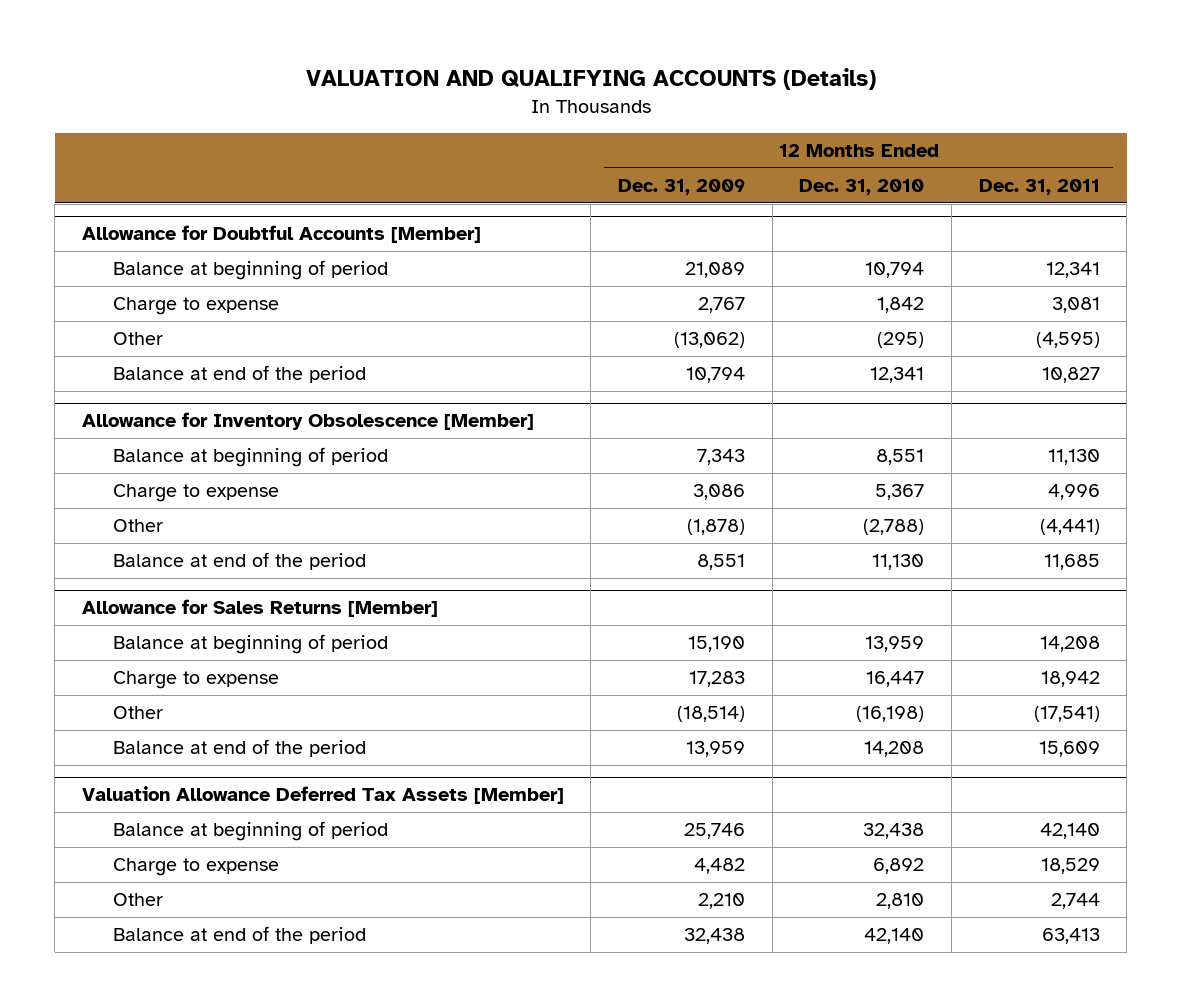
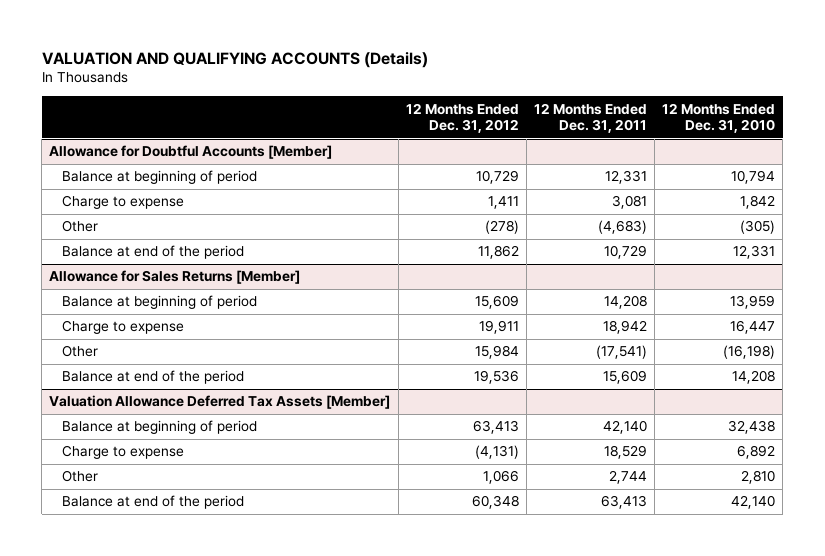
- | 12 Months Ended Dec. 31, 2009 | 12 Months Ended Dec. 31, 2010 | 12 Months Ended Dec. 31, 2011
+ | 12 Months Ended Dec. 31, 2012 | 12 Months Ended Dec. 31, 2011 | 12 Months Ended Dec. 31, 2010
@ Allowance for Doubtful Accounts [Member]
- Balance at beginning of period | 21,089 | 10,794 | 12,341
+ Balance at beginning of period | 10,729 | 12,331 | 10,794
- Other | (13,062) | (295) | (4,595)
- Balance at end of the period | 10,794 | 12,341 | 10,827
- Allowance for Inventory Obsolescence [Member]
- Balance at beginning of period | 7,343 | 8,551 | 11,130
- Charge to expense | 3,086 | 5,367 | 4,996
- Other | (1,878) | (2,788) | (4,441)
- Balance at end of the period | 8,551 | 11,130 | 11,685
@ Allowance for Doubtful Accounts [Member]
+ Other | (278) | (4,683) | (305)
+ Balance at end of the period | 11,862 | 10,729 | 12,331

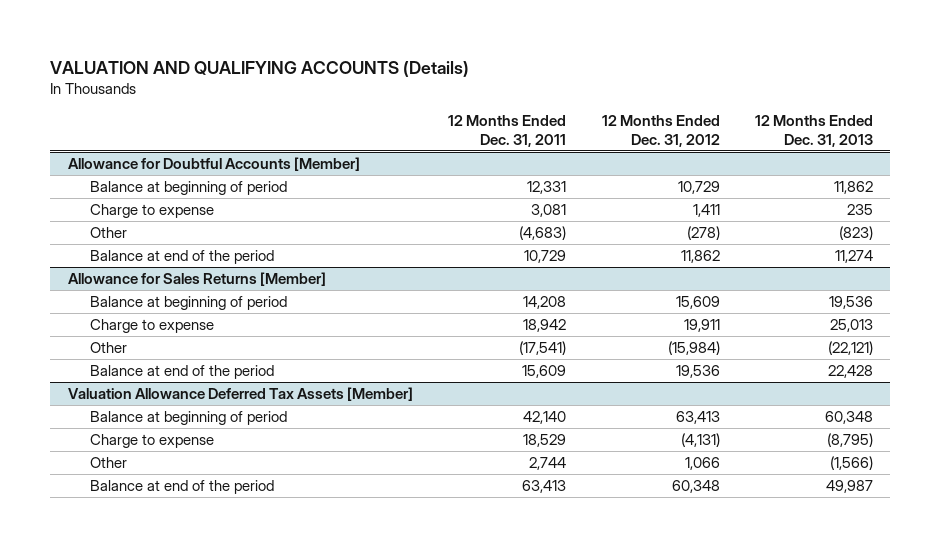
- | 12 Months Ended Dec. 31, 2012 | 12 Months Ended Dec. 31, 2011 | 12 Months Ended Dec. 31, 2010
+ | 12 Months Ended Dec. 31, 2011 | 12 Months Ended Dec. 31, 2012 | 12 Months Ended Dec. 31, 2013
@ Allowance for Sales Returns [Member]
- Other | 15,984 | (17,541) | (16,198)
+ Other | (17,541) | (15,984) | (22,121)

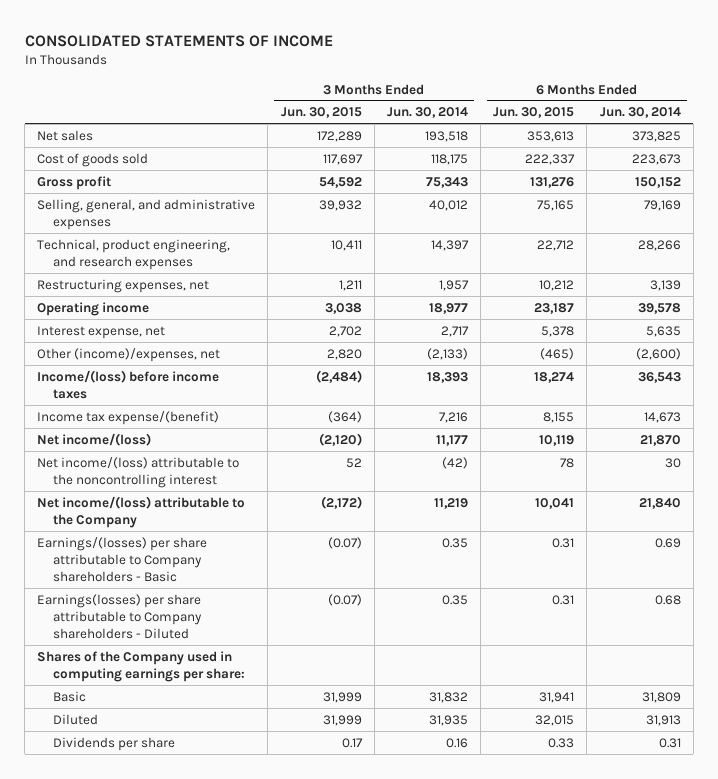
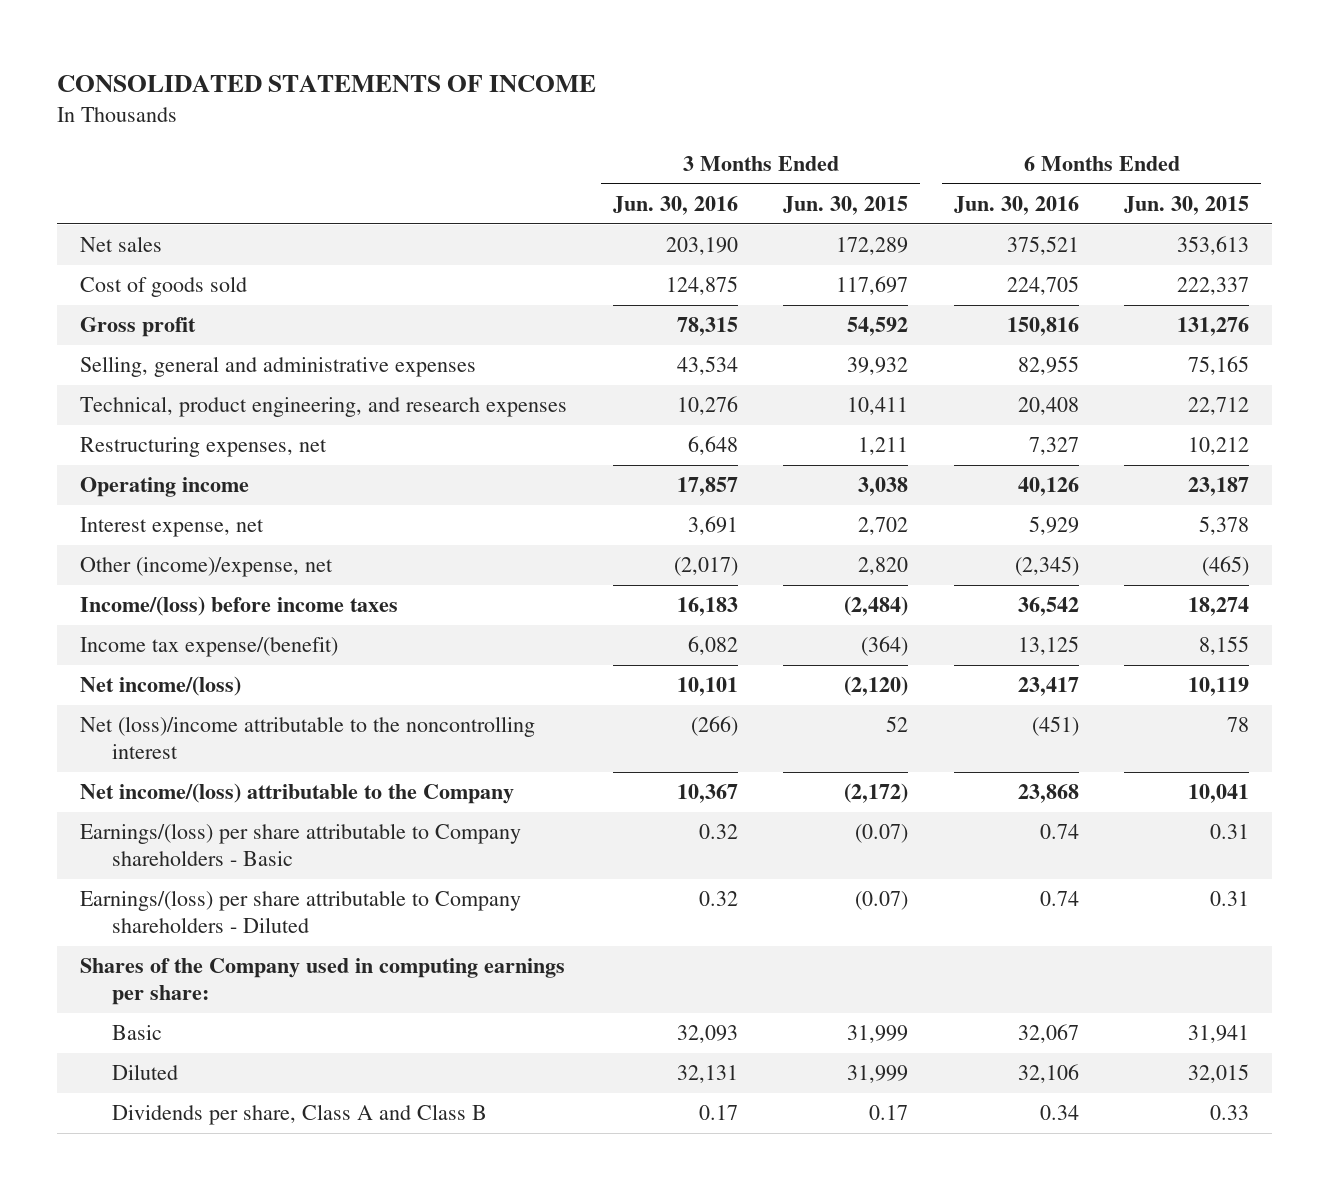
- | 3 Months Ended Jun. 30, 2015 | 3 Months Ended Jun. 30, 2014 | 6 Months Ended Jun. 30, 2015 | 6 Months Ended Jun. 30, 2014
+ | 3 Months Ended Jun. 30, 2016 | 3 Months Ended Jun. 30, 2015 | 6 Months Ended Jun. 30, 2016 | 6 Months Ended Jun. 30, 2015
- Selling, general, and administrative expenses | 39,932 | 40,012 | 75,165 | 79,169
+ Selling, general and administrative expenses | 43,534 | 39,932 | 82,955 | 75,165
- Other (income)/expenses, net | 2,820 | (2,133) | (465) | (2,600)
+ Other (income)/expense, net | (2,017) | 2,820 | (2,345) | (465)
- Net income/(loss) attributable to the noncontrolling interest | 52 | (42) | 78 | 30
+ Net (loss)/income attributable to the noncontrolling interest | (266) | 52 | (451) | 78
- Earnings/(losses) per share attributable to Company shareholders - Basic | (0.07) | 0.35 | 0.31 | 0.69
- Earnings(losses) per share attributable to Company shareholders - Diluted | (0.07) | 0.35 | 0.31 | 0.68
+ Earnings/(loss) per share attributable to Company shareholders - Basic | 0.32 | (0.07) | 0.74 | 0.31
+ Earnings/(loss) per share attributable to Company shareholders - Diluted | 0.32 | (0.07) | 0.74 | 0.31
- Dividends per share | 0.17 | 0.16 | 0.33 | 0.31
+ Dividends per share, Class A and Class B | 0.17 | 0.17 | 0.34 | 0.33

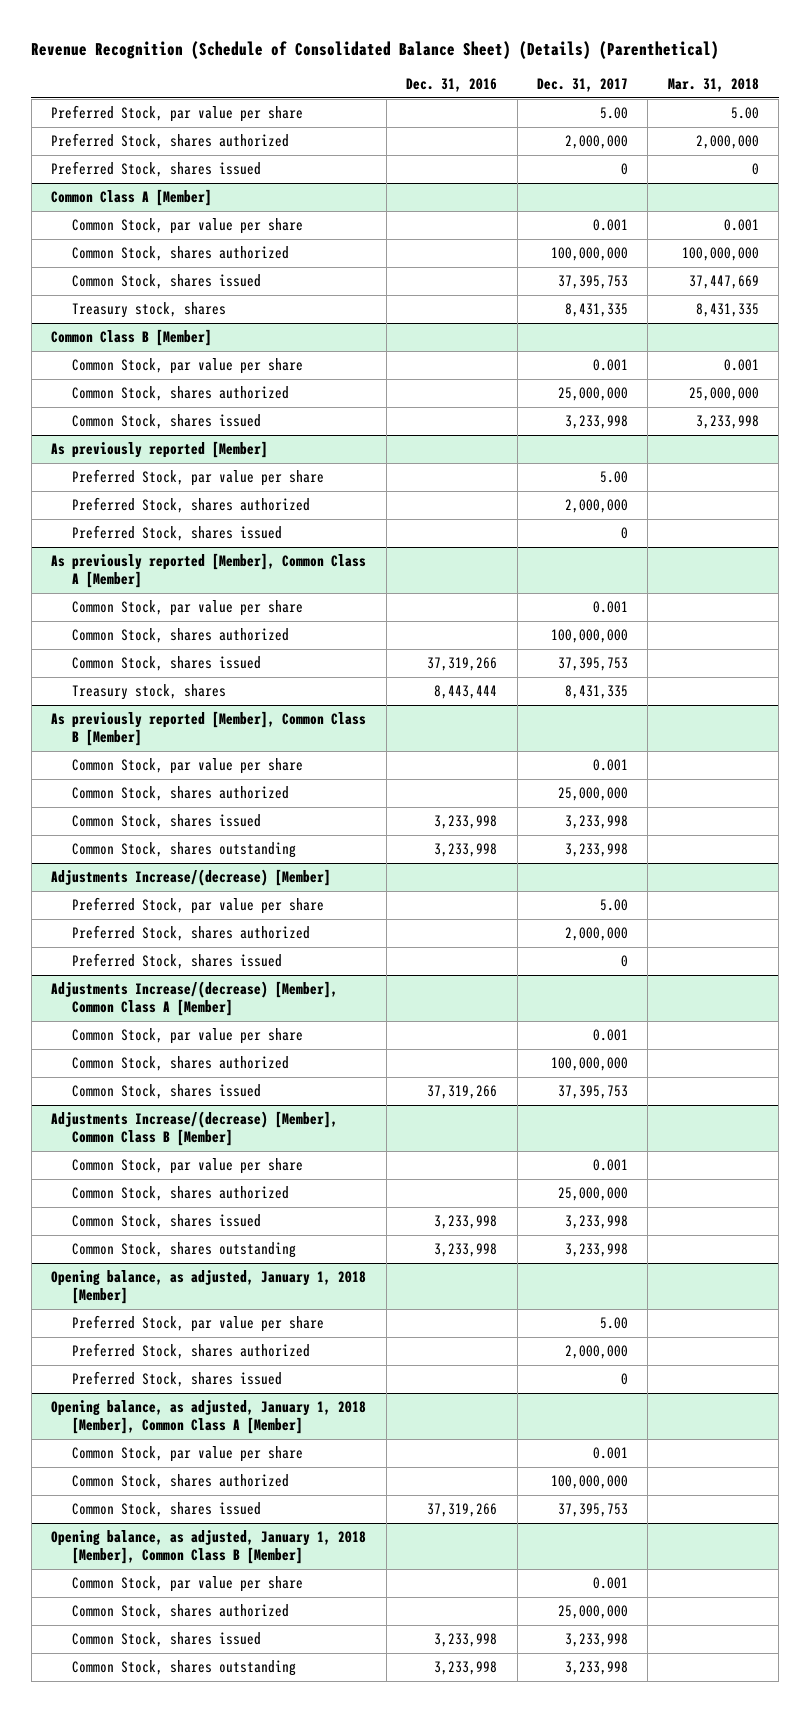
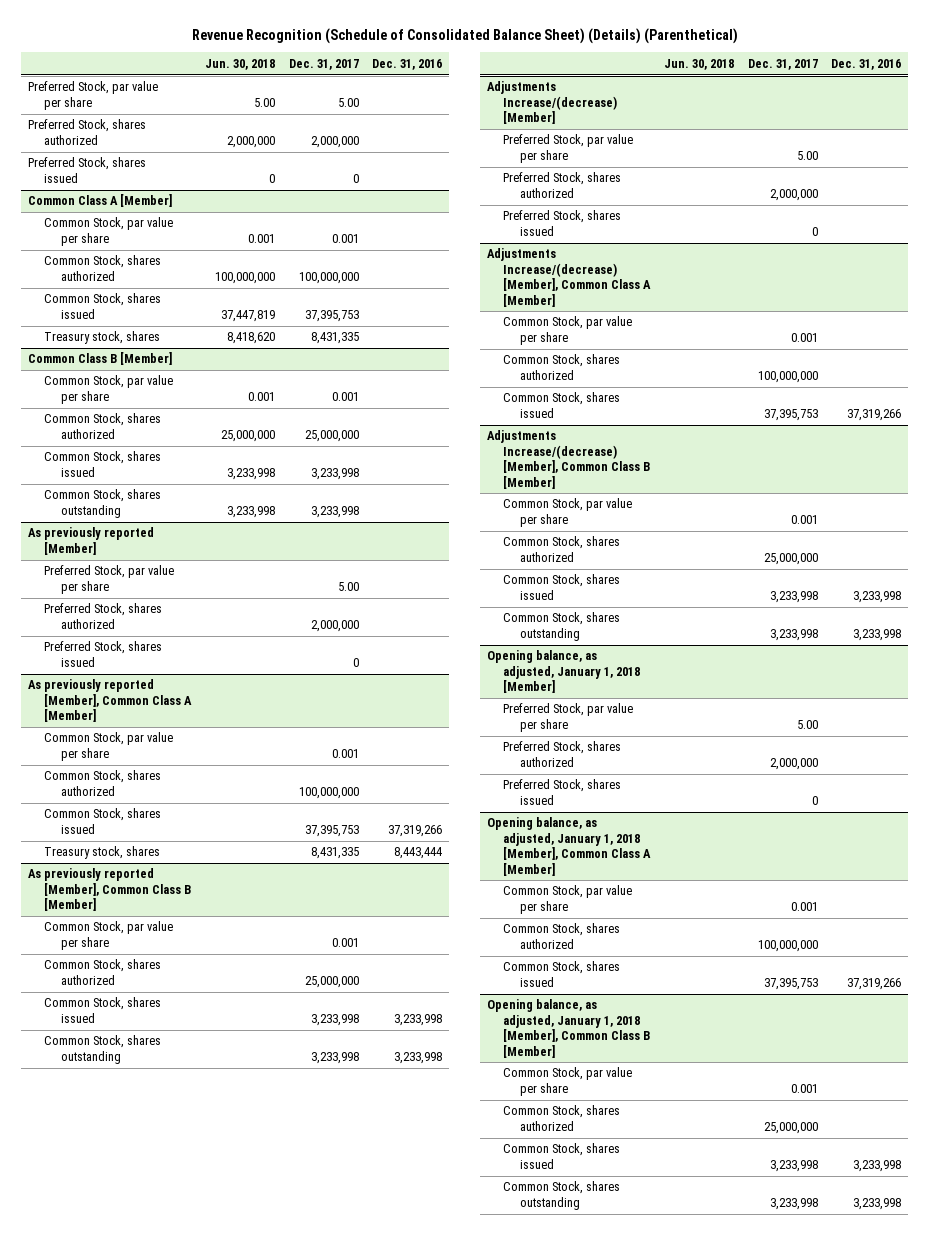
- | Dec. 31, 2016 | Dec. 31, 2017 | Mar. 31, 2018
+ | Jun. 30, 2018 | Dec. 31, 2017 | Dec. 31, 2016
@ Common Class B [Member]
+ Common Stock, shares outstanding | 3,233,998 | 3,233,998 |

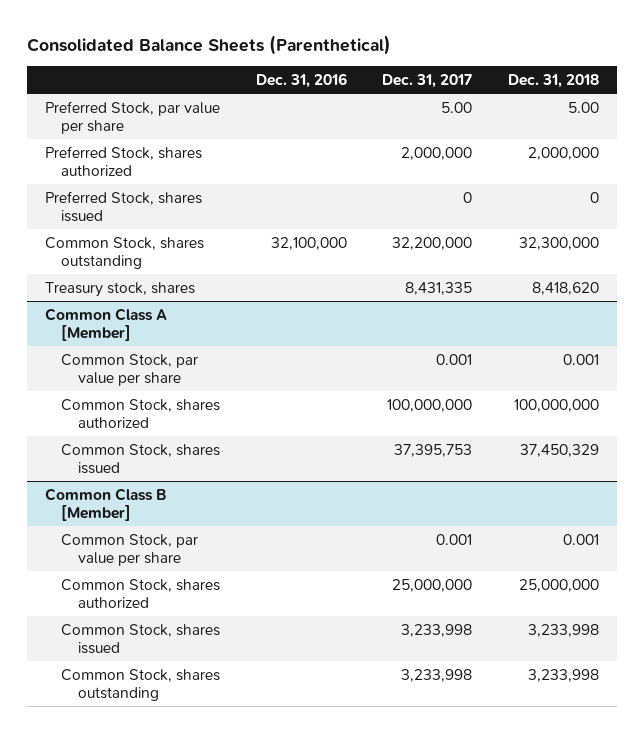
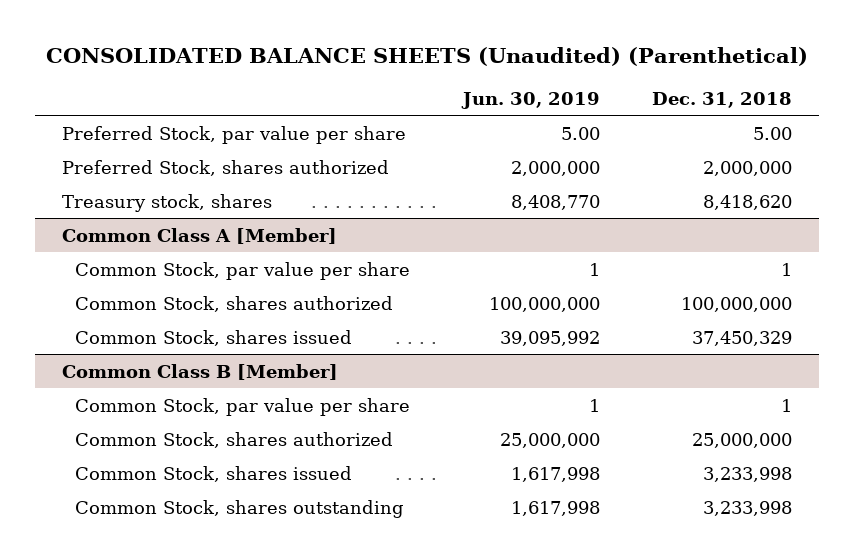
- Consolidated Balance Sheets (Parenthetical)
+ CONSOLIDATED BALANCE SHEETS (Unaudited) (Parenthetical)
- | Dec. 31, 2016 | Dec. 31, 2017 | Dec. 31, 2018
+ | Jun. 30, 2019 | Dec. 31, 2018
- Preferred Stock, shares issued | | 0 | 0
- Common Stock, shares outstanding | 32,100,000 | 32,200,000 | 32,300,000
@ Common Class A [Member]
- Common Stock, par value per share | | 0.001 | 0.001
+ Common Stock, par value per share | 1 | 1
@ Common Class B [Member]
- Common Stock, par value per share | | 0.001 | 0.001
+ Common Stock, par value per share | 1 | 1

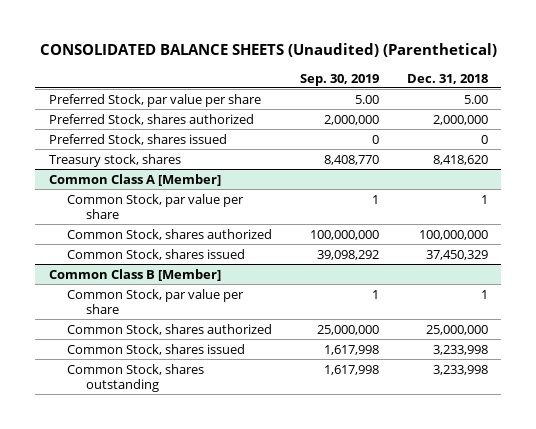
- | Jun. 30, 2019 | Dec. 31, 2018
+ | Sep. 30, 2019 | Dec. 31, 2018
+ Preferred Stock, shares issued | 0 | 0

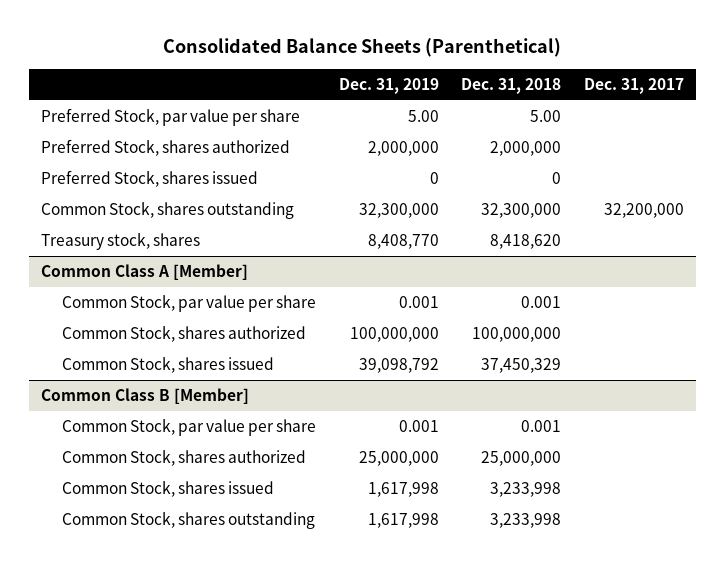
- CONSOLIDATED BALANCE SHEETS (Unaudited) (Parenthetical)
+ Consolidated Balance Sheets (Parenthetical)
- | Sep. 30, 2019 | Dec. 31, 2018
+ | Dec. 31, 2019 | Dec. 31, 2018 | Dec. 31, 2017
+ Common Stock, shares outstanding | 32,300,000 | 32,300,000 | 32,200,000
@ Common Class A [Member]
- Common Stock, par value per share | 1 | 1
+ Common Stock, par value per share | 0.001 | 0.001 |
@ Common Class B [Member]
- Common Stock, par value per share | 1 | 1
+ Common Stock, par value per share | 0.001 | 0.001 |

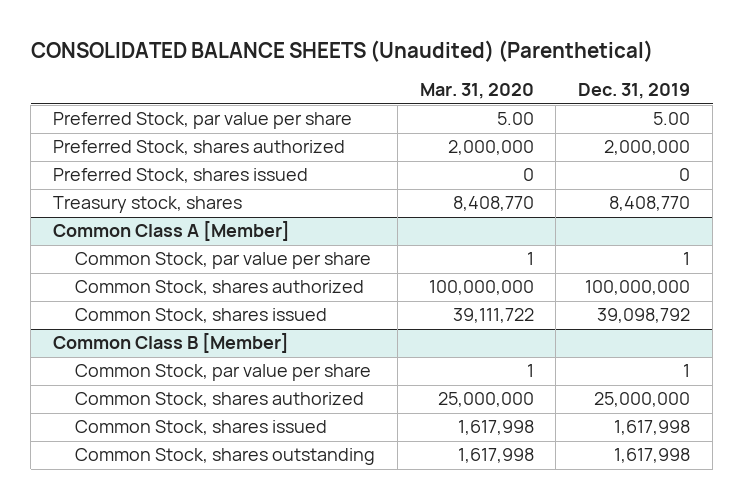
- Consolidated Balance Sheets (Parenthetical)
+ CONSOLIDATED BALANCE SHEETS (Unaudited) (Parenthetical)
- | Dec. 31, 2019 | Dec. 31, 2018 | Dec. 31, 2017
+ | Mar. 31, 2020 | Dec. 31, 2019
- Common Stock, shares outstanding | 32,300,000 | 32,300,000 | 32,200,000
@ Common Class A [Member]
- Common Stock, par value per share | 0.001 | 0.001 |
+ Common Stock, par value per share | 1 | 1
@ Common Class B [Member]
- Common Stock, par value per share | 0.001 | 0.001 |
+ Common Stock, par value per share | 1 | 1

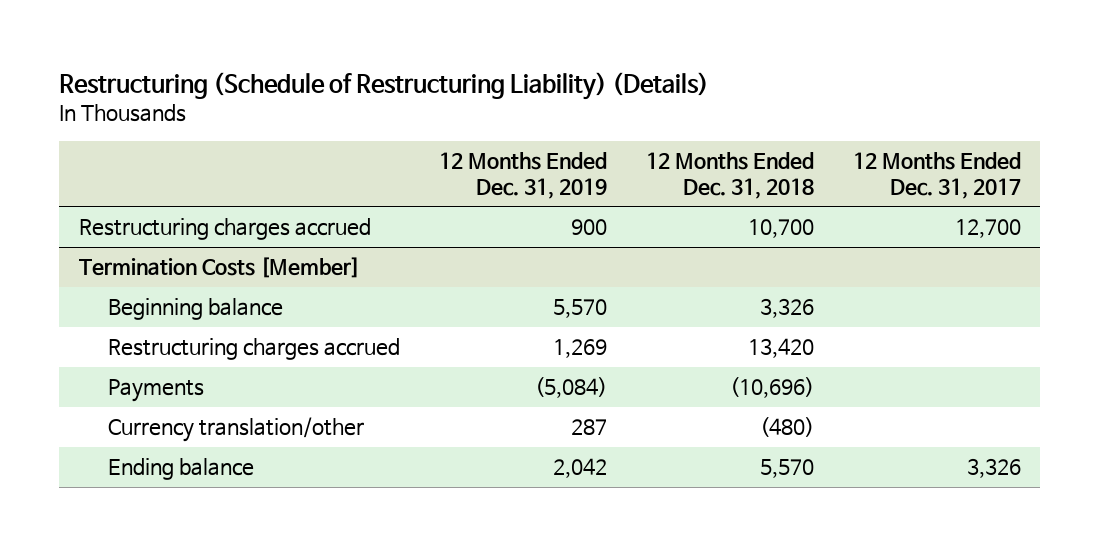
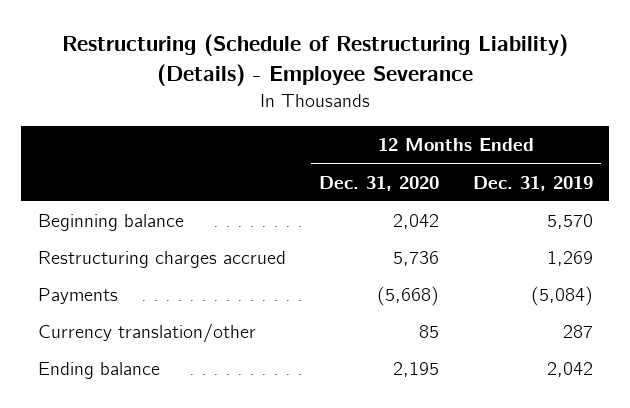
- Restructuring (Schedule of Restructuring Liability) (Details)
+ Restructuring (Schedule of Restructuring Liability) (Details) - Employee Severance
- | 12 Months Ended Dec. 31, 2019 | 12 Months Ended Dec. 31, 2018 | 12 Months Ended Dec. 31, 2017
+ | 12 Months Ended Dec. 31, 2020 | 12 Months Ended Dec. 31, 2019
- Restructuring charges accrued | 900 | 10,700 | 12,700
- Termination Costs [Member]

